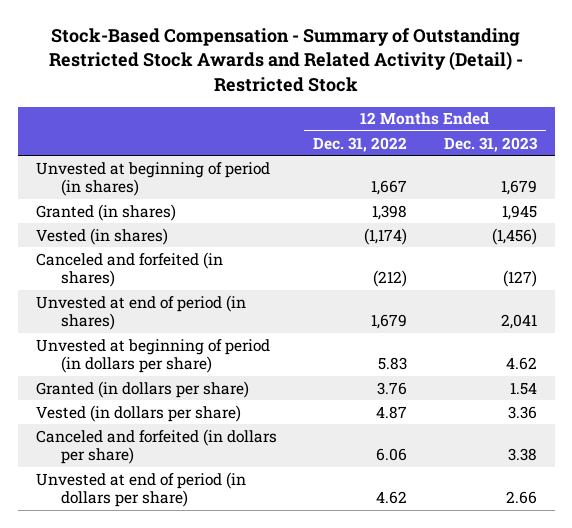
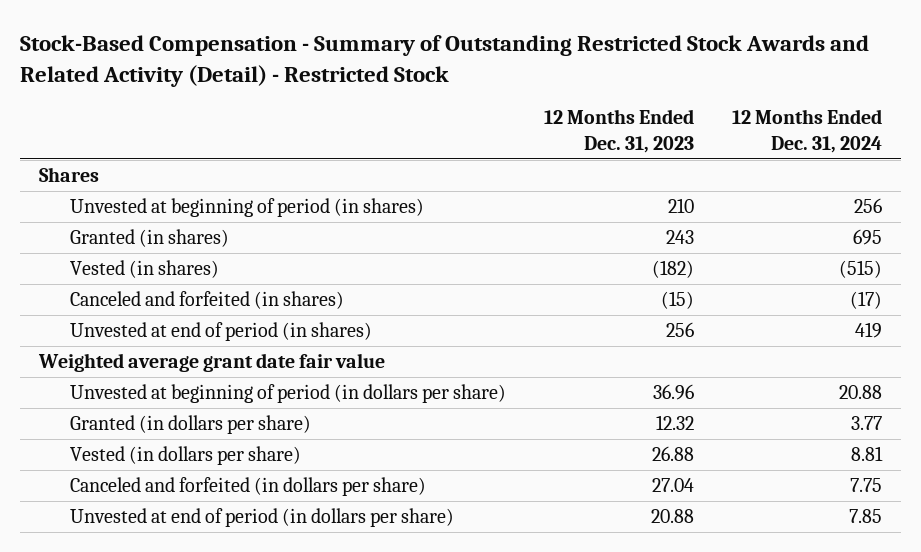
- | 12 Months Ended Dec. 31, 2022 | 12 Months Ended Dec. 31, 2023
+ | 12 Months Ended Dec. 31, 2023 | 12 Months Ended Dec. 31, 2024
- Unvested at beginning of period (in shares) | 1,667 | 1,679
- Granted (in shares) | 1,398 | 1,945
- Vested (in shares) | (1,174) | (1,456)
- Canceled and forfeited (in shares) | (212) | (127)
- Unvested at end of period (in shares) | 1,679 | 2,041
- Unvested at beginning of period (in dollars per share) | 5.83 | 4.62
- Granted (in dollars per share) | 3.76 | 1.54
- Vested (in dollars per share) | 4.87 | 3.36
- Canceled and forfeited (in dollars per share) | 6.06 | 3.38
- Unvested at end of period (in dollars per share) | 4.62 | 2.66
+ Shares
+ Unvested at beginning of period (in shares) | 210 | 256
+ Granted (in shares) | 243 | 695
+ Vested (in shares) | (182) | (515)
+ Canceled and forfeited (in shares) | (15) | (17)
+ Unvested at end of period (in shares) | 256 | 419
+ Weighted average grant date fair value
+ Unvested at beginning of period (in dollars per share) | 36.96 | 20.88
+ Granted (in dollars per share) | 12.32 | 3.77
+ Vested (in dollars per share) | 26.88 | 8.81
+ Canceled and forfeited (in dollars per share) | 27.04 | 7.75
+ Unvested at end of period (in dollars per share) | 20.88 | 7.85

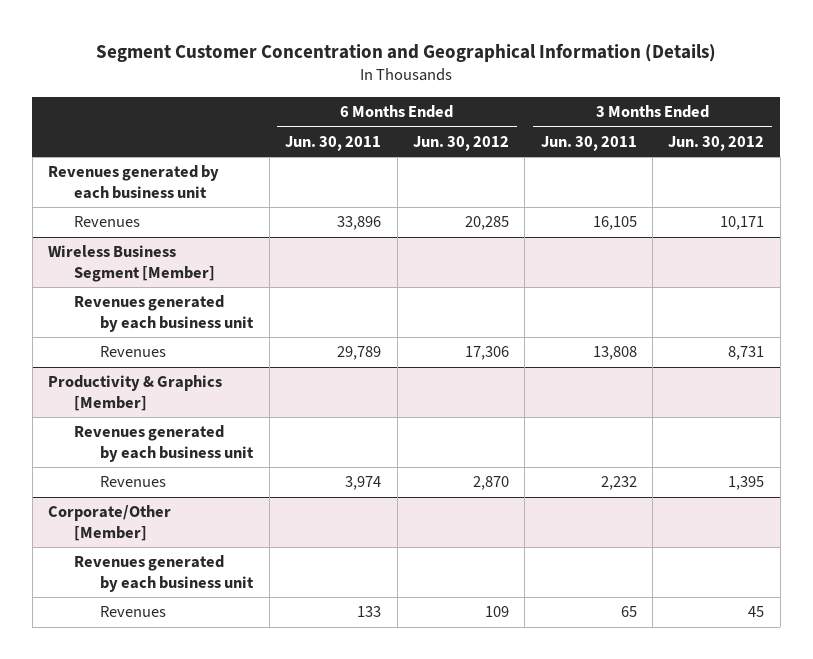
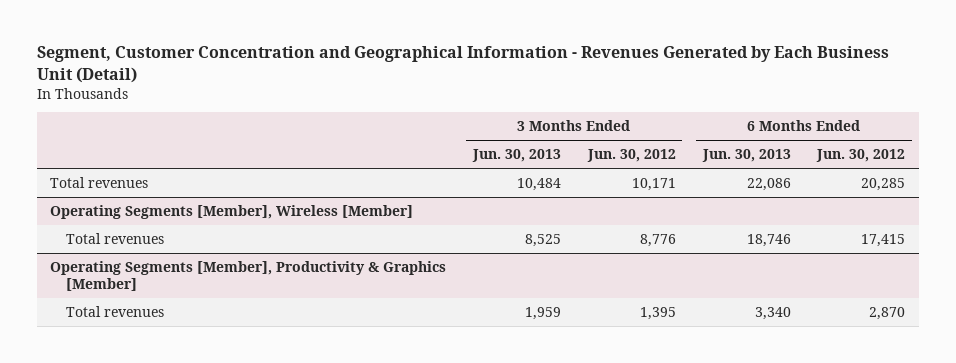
- Segment Customer Concentration and Geographical Information (Details)
+ Segment, Customer Concentration and Geographical Information - Revenues Generated by Each Business Unit (Detail)
- | 6 Months Ended Jun. 30, 2011 | 6 Months Ended Jun. 30, 2012 | 3 Months Ended Jun. 30, 2011 | 3 Months Ended Jun. 30, 2012
+ | 3 Months Ended Jun. 30, 2013 | 3 Months Ended Jun. 30, 2012 | 6 Months Ended Jun. 30, 2013 | 6 Months Ended Jun. 30, 2012
- Revenues generated by each business unit
- Revenues | 33,896 | 20,285 | 16,105 | 10,171
- Wireless Business Segment [Member]
- Revenues generated by each business unit
- Revenues | 29,789 | 17,306 | 13,808 | 8,731
- Productivity & Graphics [Member]
- Revenues generated by each business unit
- Revenues | 3,974 | 2,870 | 2,232 | 1,395
- Corporate/Other [Member]
- Revenues generated by each business unit
- Revenues | 133 | 109 | 65 | 45
+ Total revenues | 10,484 | 10,171 | 22,086 | 20,285
+ Operating Segments [Member], Wireless [Member]
+ Total revenues | 8,525 | 8,776 | 18,746 | 17,415
+ Operating Segments [Member], Productivity & Graphics [Member]
+ Total revenues | 1,959 | 1,395 | 3,340 | 2,870

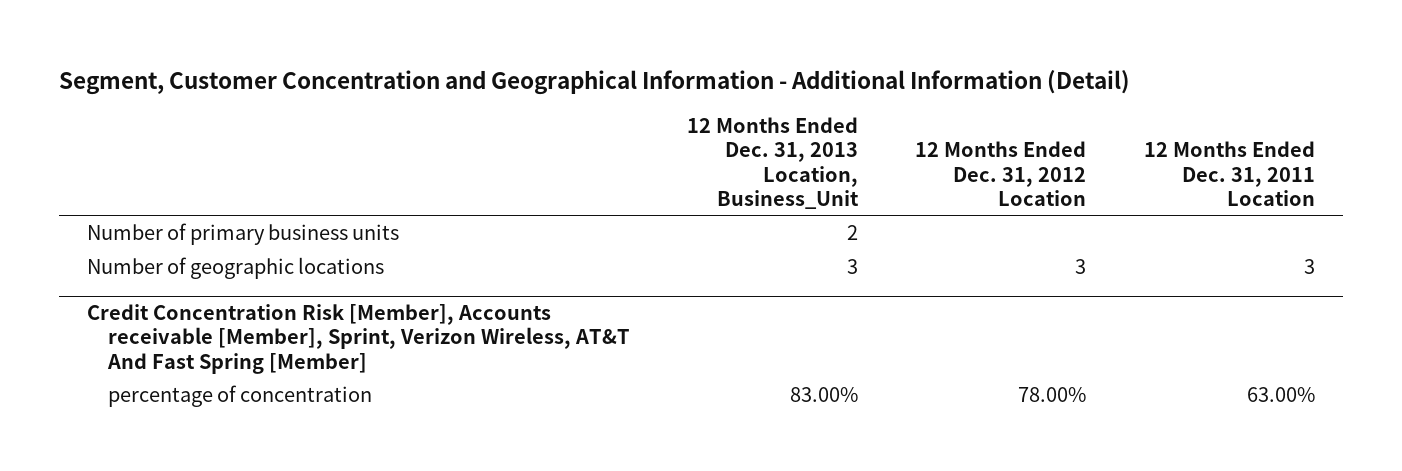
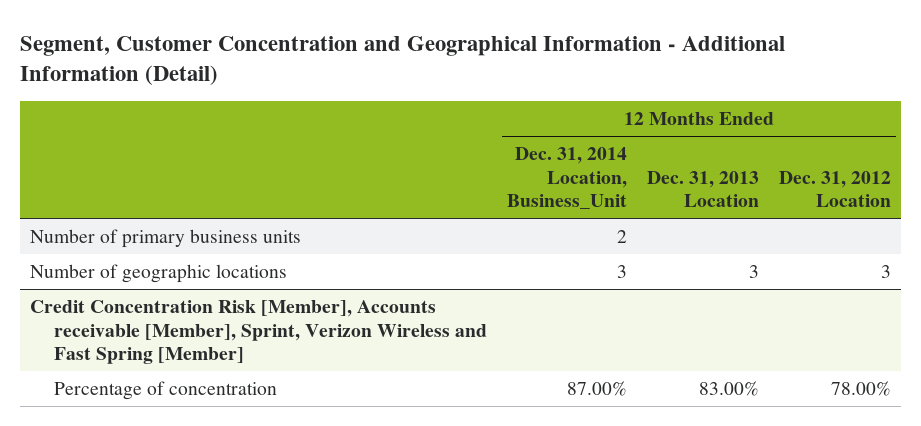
- | 12 Months Ended Dec. 31, 2013 Location, Business_Unit | 12 Months Ended Dec. 31, 2012 Location | 12 Months Ended Dec. 31, 2011 Location
+ | 12 Months Ended Dec. 31, 2014 Location, Business_Unit | 12 Months Ended Dec. 31, 2013 Location | 12 Months Ended Dec. 31, 2012 Location
- Credit Concentration Risk [Member], Accounts receivable [Member], Sprint, Verizon Wireless, AT&T And Fast Spring [Member]
- percentage of concentration | 83.00% | 78.00% | 63.00%
+ Credit Concentration Risk [Member], Accounts receivable [Member], Sprint, Verizon Wireless and Fast Spring [Member]
+ Percentage of concentration | 87.00% | 83.00% | 78.00%

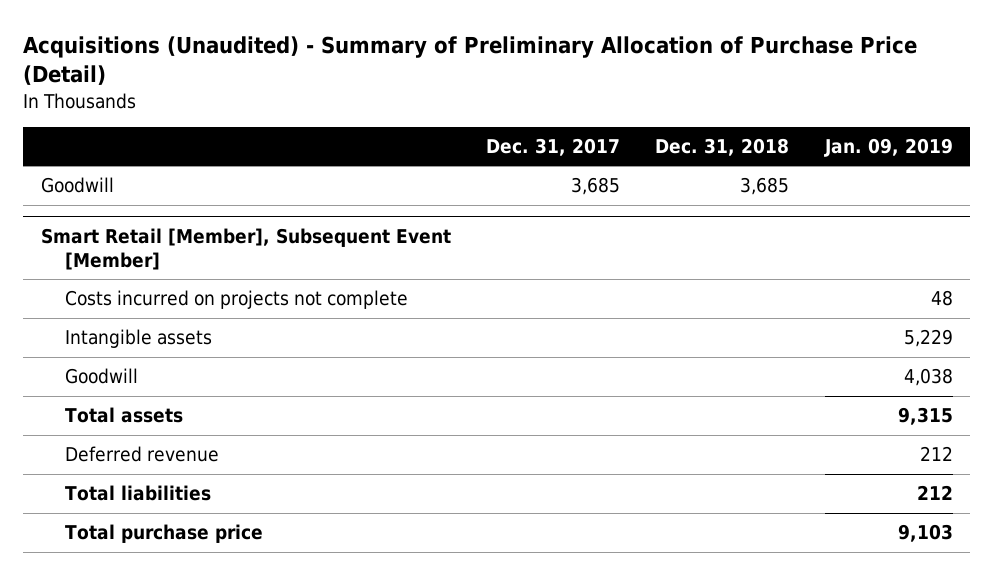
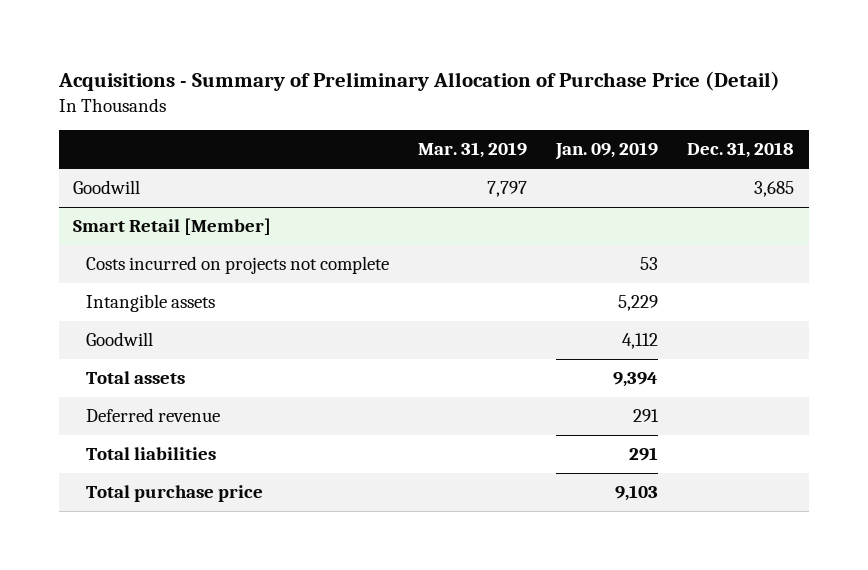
- Acquisitions (Unaudited) - Summary of Preliminary Allocation of Purchase Price (Detail)
+ Acquisitions - Summary of Preliminary Allocation of Purchase Price (Detail)
- | Dec. 31, 2017 | Dec. 31, 2018 | Jan. 09, 2019
+ | Mar. 31, 2019 | Jan. 09, 2019 | Dec. 31, 2018
- Smart Retail [Member], Subsequent Event [Member]
- Costs incurred on projects not complete | | | 48
+ Smart Retail [Member]
+ Costs incurred on projects not complete | | 53 |
- Goodwill | | | 4,038
- Total assets | | | 9,315
- Deferred revenue | | | 212
- Total liabilities | | | 212
+ Goodwill | | 4,112 |
+ Total assets | | 9,394 |
+ Deferred revenue | | 291 |
+ Total liabilities | | 291 |

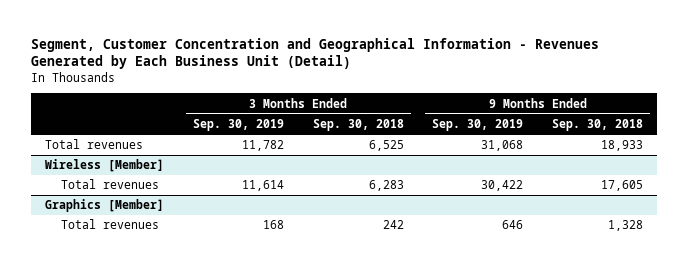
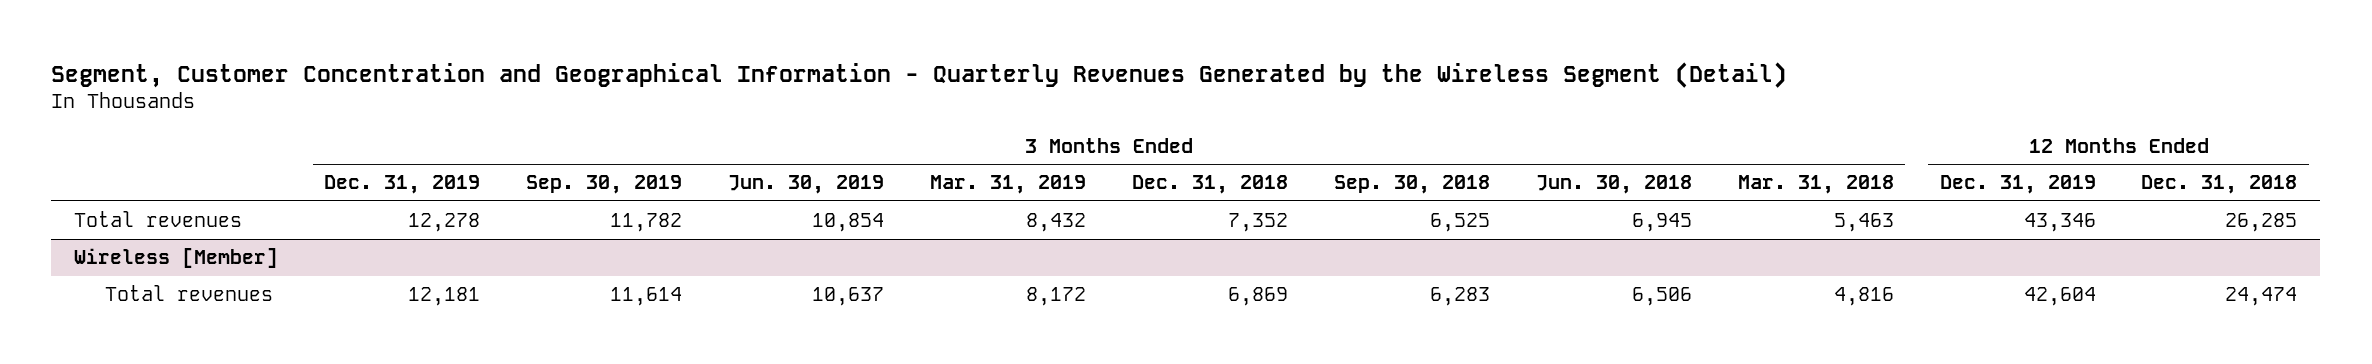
- Segment, Customer Concentration and Geographical Information - Revenues Generated by Each Business Unit (Detail)
+ Segment, Customer Concentration and Geographical Information - Quarterly Revenues Generated by the Wireless Segment (Detail)
- | 3 Months Ended Sep. 30, 2019 | 3 Months Ended Sep. 30, 2018 | 9 Months Ended Sep. 30, 2019 | 9 Months Ended Sep. 30, 2018
+ | 3 Months Ended Dec. 31, 2019 | 3 Months Ended Sep. 30, 2019 | 3 Months Ended Jun. 30, 2019 | 3 Months Ended Mar. 31, 2019 | 3 Months Ended Dec. 31, 2018 | 3 Months Ended Sep. 30, 2018 | 3 Months Ended Jun. 30, 2018 | 3 Months Ended Mar. 31, 2018 | 12 Months Ended Dec. 31, 2019 | 12 Months Ended Dec. 31, 2018
- Graphics [Member]
- Total revenues | 168 | 242 | 646 | 1,328

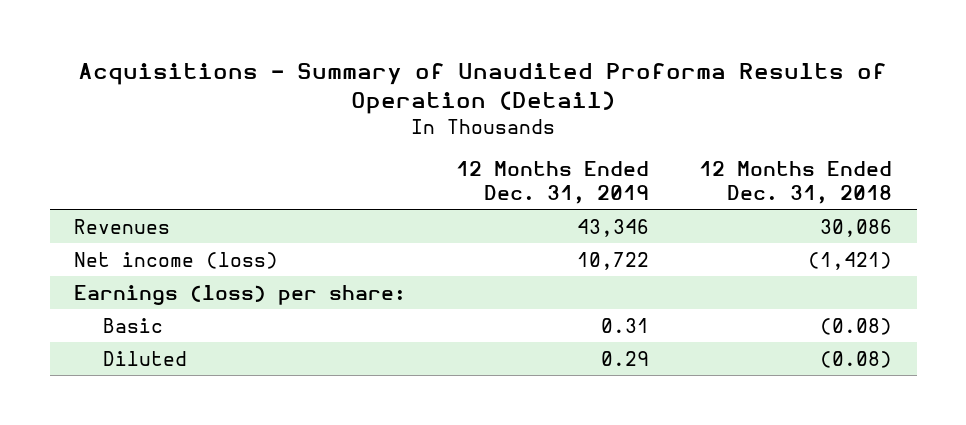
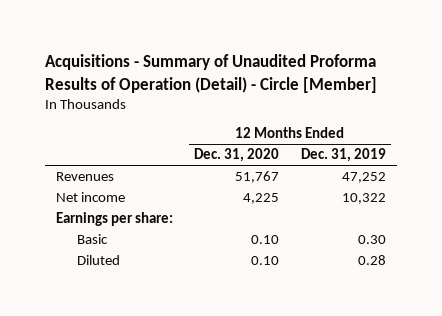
- Acquisitions - Summary of Unaudited Proforma Results of Operation (Detail)
+ Acquisitions - Summary of Unaudited Proforma Results of Operation (Detail) - Circle [Member]
- | 12 Months Ended Dec. 31, 2019 | 12 Months Ended Dec. 31, 2018
+ | 12 Months Ended Dec. 31, 2020 | 12 Months Ended Dec. 31, 2019
- Revenues | 43,346 | 30,086
- Net income (loss) | 10,722 | (1,421)
- Earnings (loss) per share:
- Basic | 0.31 | (0.08)
- Diluted | 0.29 | (0.08)
+ Revenues | 51,767 | 47,252
+ Net income | 4,225 | 10,322
+ Earnings per share:
+ Basic | 0.10 | 0.30
+ Diluted | 0.10 | 0.28

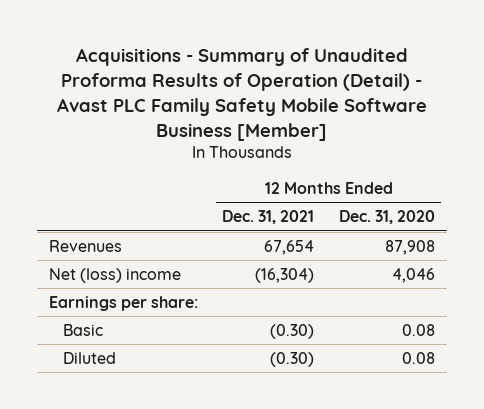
- Acquisitions - Summary of Unaudited Proforma Results of Operation (Detail) - Circle [Member]
+ Acquisitions - Summary of Unaudited Proforma Results of Operation (Detail) - Avast PLC Family Safety Mobile Software Business [Member]
- | 12 Months Ended Dec. 31, 2020 | 12 Months Ended Dec. 31, 2019
+ | 12 Months Ended Dec. 31, 2021 | 12 Months Ended Dec. 31, 2020
- Revenues | 51,767 | 47,252
- Net income | 4,225 | 10,322
+ Revenues | 67,654 | 87,908
+ Net (loss) income | (16,304) | 4,046
- Basic | 0.10 | 0.30
- Diluted | 0.10 | 0.28
+ Basic | (0.30) | 0.08
+ Diluted | (0.30) | 0.08

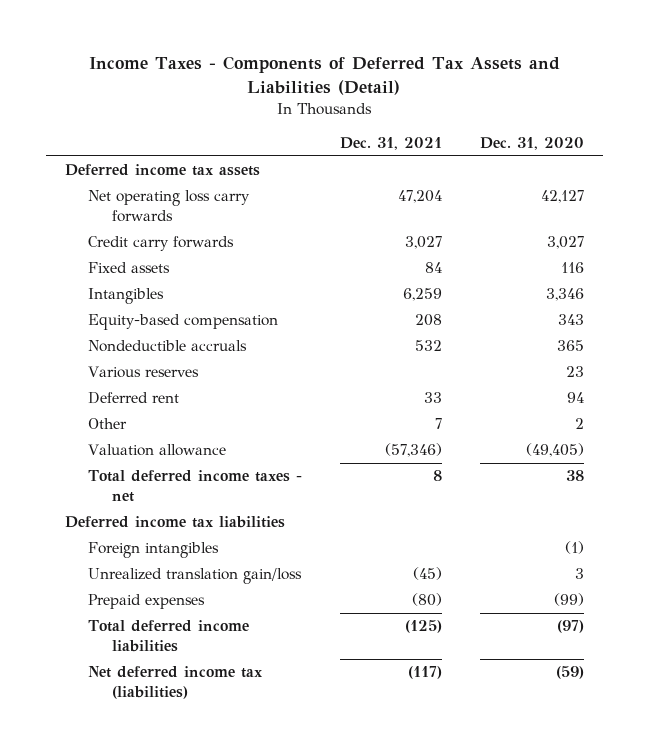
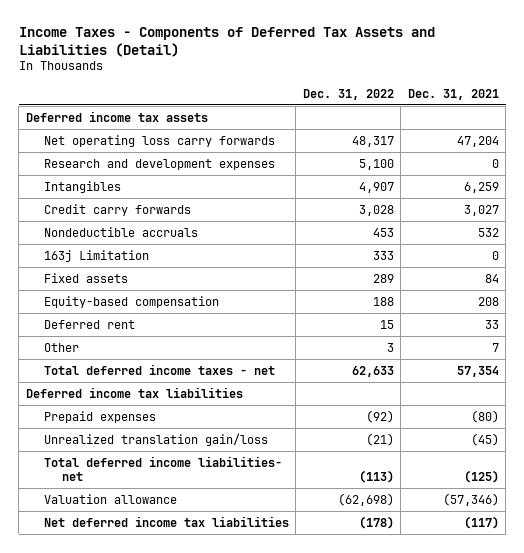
- | Dec. 31, 2021 | Dec. 31, 2020
+ | Dec. 31, 2022 | Dec. 31, 2021
+ Research and development expenses | 5,100 | 0
moved up: Intangibles | 4,907 | 6,259
moved up: Nondeductible accruals | 453 | 532
+ 163j Limitation | 333 | 0
- Various reserves | | 23
- Total deferred income taxes - net | 8 | 38
+ Total deferred income taxes - net | 62,633 | 57,354
- Foreign intangibles | | (1)
- Total deferred income liabilities | (125) | (97)
- Net deferred income tax (liabilities) | (117) | (59)
moved down: Unrealized translation gain/loss | (21) | (45)
+ Total deferred income liabilities- net | (113) | (125)
moved down: Valuation allowance | (62,698) | (57,346)
+ Net deferred income tax liabilities | (178) | (117)

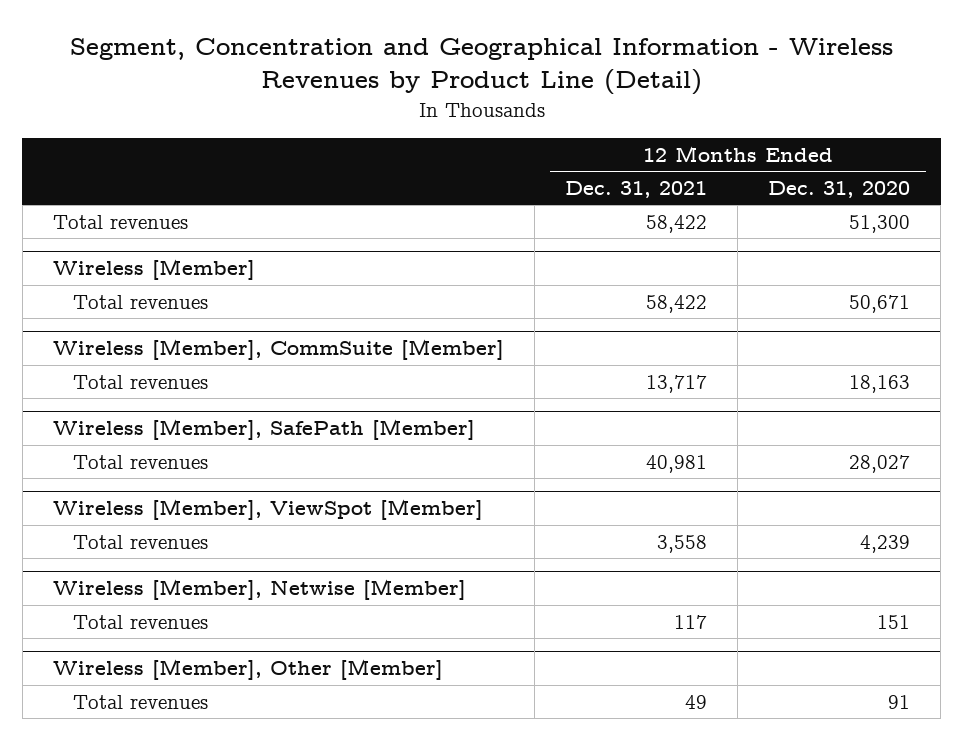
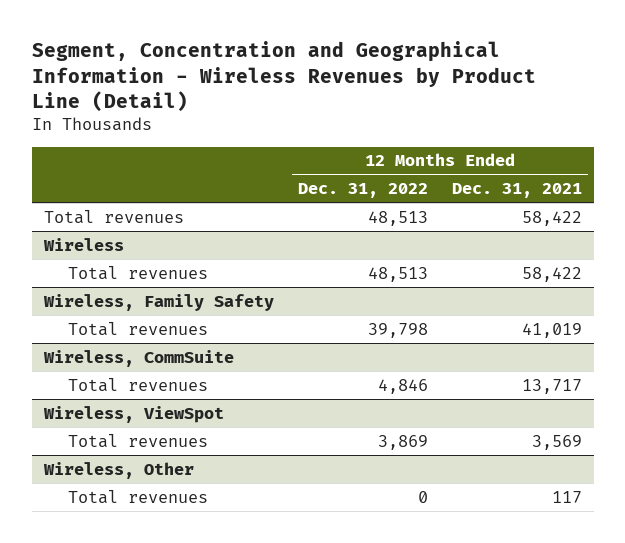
- | 12 Months Ended Dec. 31, 2021 | 12 Months Ended Dec. 31, 2020
+ | 12 Months Ended Dec. 31, 2022 | 12 Months Ended Dec. 31, 2021
- Wireless [Member]
+ Wireless
- Wireless [Member], CommSuite [Member]
+ Wireless, Family Safety
+ Total revenues | 39,798 | 41,019
+ Wireless, CommSuite
- Wireless [Member], SafePath [Member]
- Total revenues | 40,981 | 28,027
- Wireless [Member], ViewSpot [Member]
- Total revenues | 3,558 | 4,239
- Wireless [Member], Netwise [Member]
+ Wireless, ViewSpot
+ Total revenues | 3,869 | 3,569
+ Wireless, Other
- Wireless [Member], Other [Member]
- Total revenues | 49 | 91

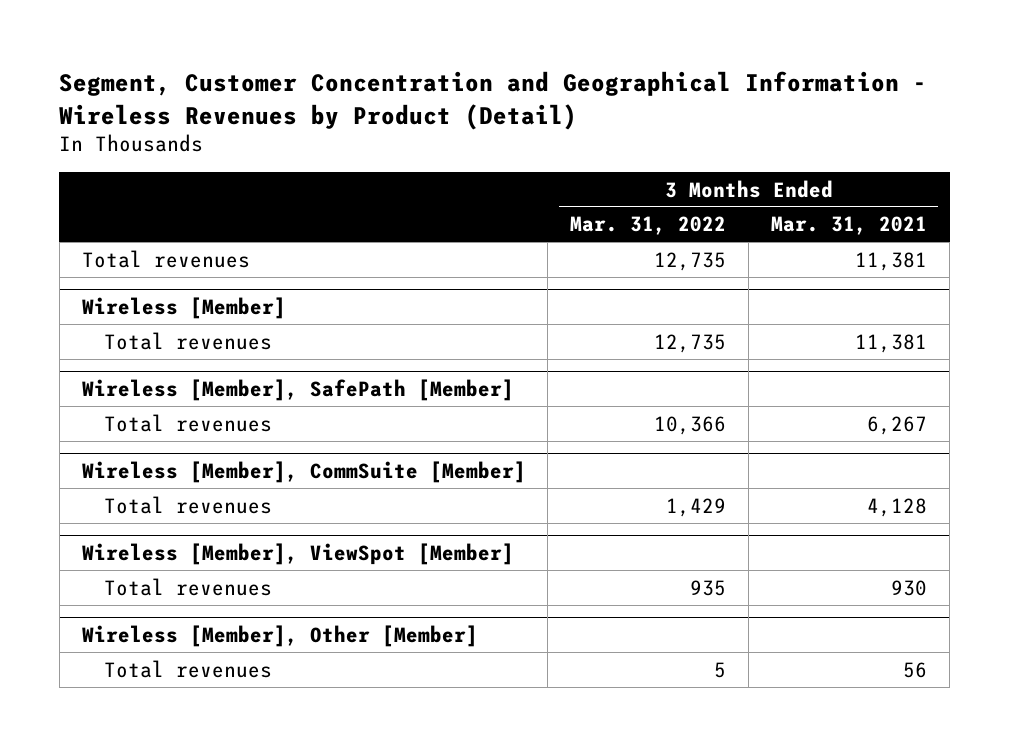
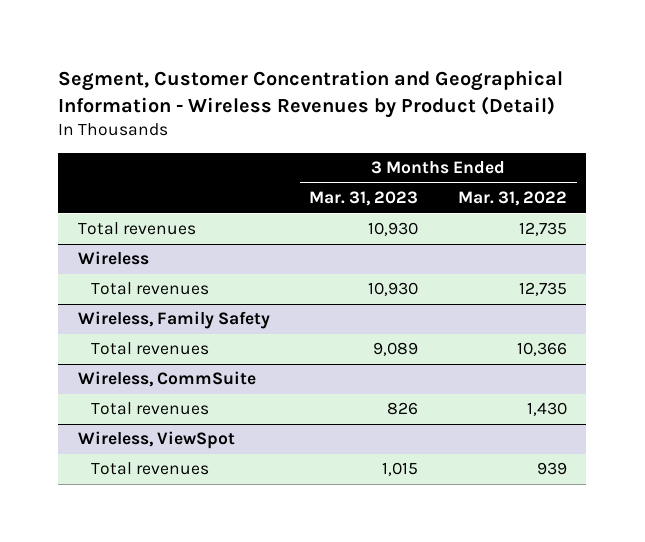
- | 3 Months Ended Mar. 31, 2022 | 3 Months Ended Mar. 31, 2021
+ | 3 Months Ended Mar. 31, 2023 | 3 Months Ended Mar. 31, 2022
- Wireless [Member]
+ Wireless
- Wireless [Member], SafePath [Member]
+ Wireless, Family Safety
- Wireless [Member], CommSuite [Member]
- Total revenues | 1,429 | 4,128
- Wireless [Member], ViewSpot [Member]
- Total revenues | 935 | 930
- Wireless [Member], Other [Member]
- Total revenues | 5 | 56
+ Wireless, CommSuite
+ Total revenues | 826 | 1,430
+ Wireless, ViewSpot
+ Total revenues | 1,015 | 939

